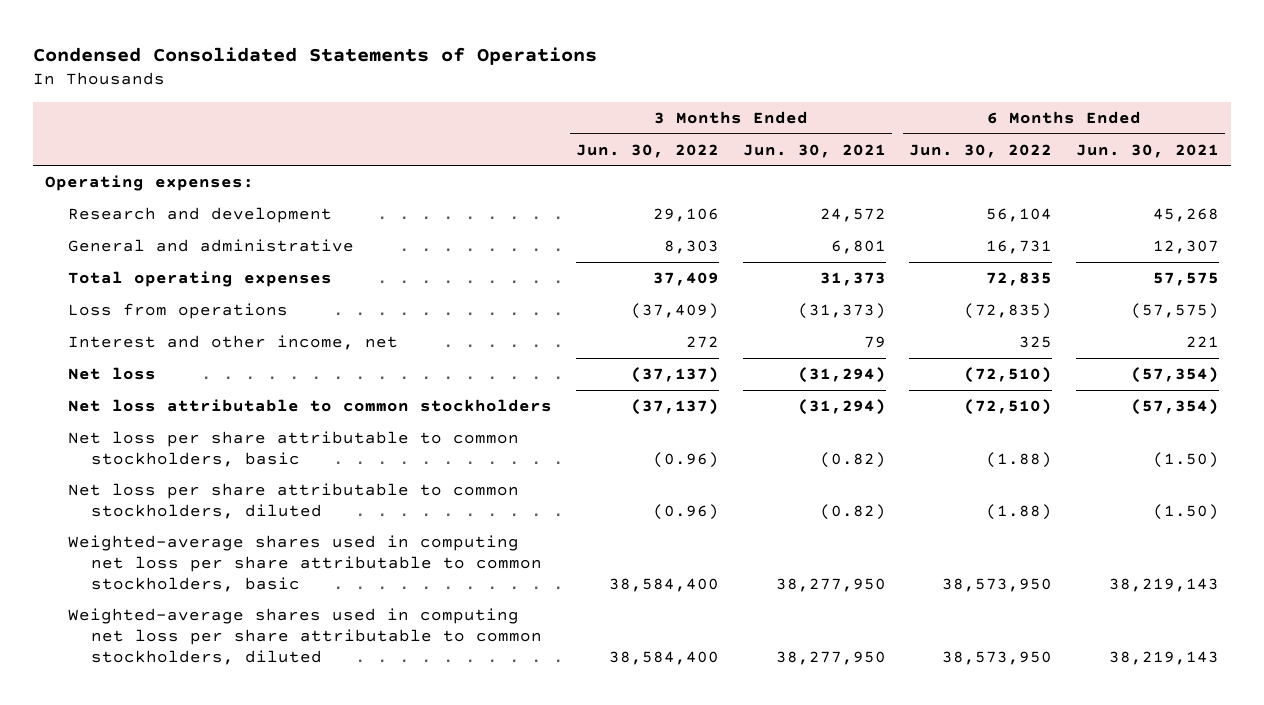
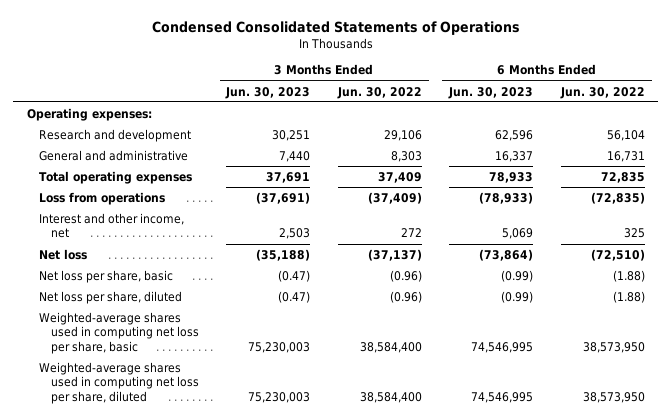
- | 3 Months Ended Jun. 30, 2022 | 3 Months Ended Jun. 30, 2021 | 6 Months Ended Jun. 30, 2022 | 6 Months Ended Jun. 30, 2021
+ | 3 Months Ended Jun. 30, 2023 | 3 Months Ended Jun. 30, 2022 | 6 Months Ended Jun. 30, 2023 | 6 Months Ended Jun. 30, 2022
- Net loss attributable to common stockholders | (37,137) | (31,294) | (72,510) | (57,354)
- Net loss per share attributable to common stockholders, basic | (0.96) | (0.82) | (1.88) | (1.50)
- Net loss per share attributable to common stockholders, diluted | (0.96) | (0.82) | (1.88) | (1.50)
- Weighted-average shares used in computing net loss per share attributable to common stockholders, basic | 38,584,400 | 38,277,950 | 38,573,950 | 38,219,143
- Weighted-average shares used in computing net loss per share attributable to common stockholders, diluted | 38,584,400 | 38,277,950 | 38,573,950 | 38,219,143
+ Net loss per share, basic | (0.47) | (0.96) | (0.99) | (1.88)
+ Net loss per share, diluted | (0.47) | (0.96) | (0.99) | (1.88)
+ Weighted-average shares used in computing net loss per share, basic | 75,230,003 | 38,584,400 | 74,546,995 | 38,573,950
+ Weighted-average shares used in computing net loss per share, diluted | 75,230,003 | 38,584,400 | 74,546,995 | 38,573,950

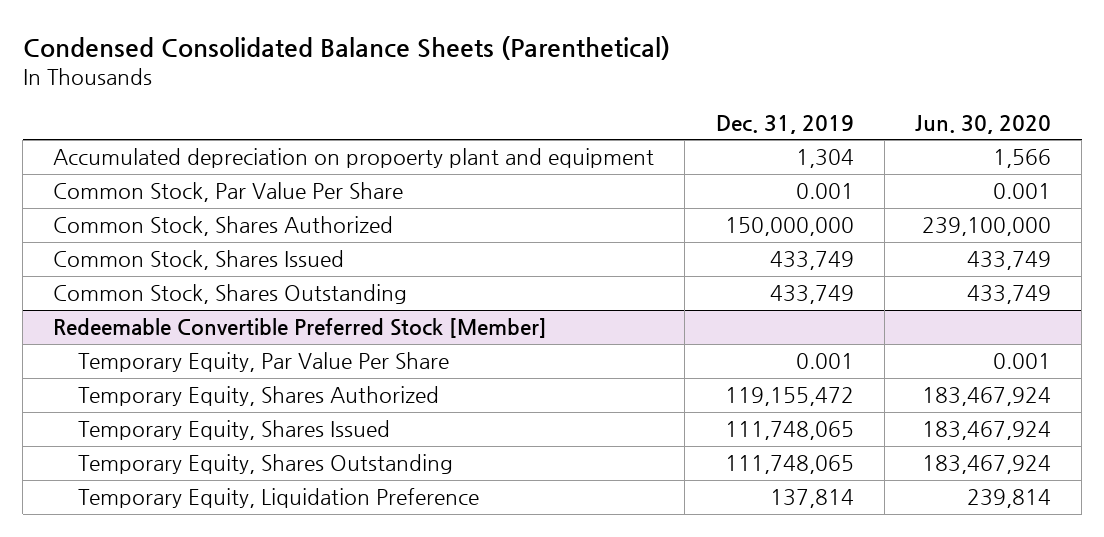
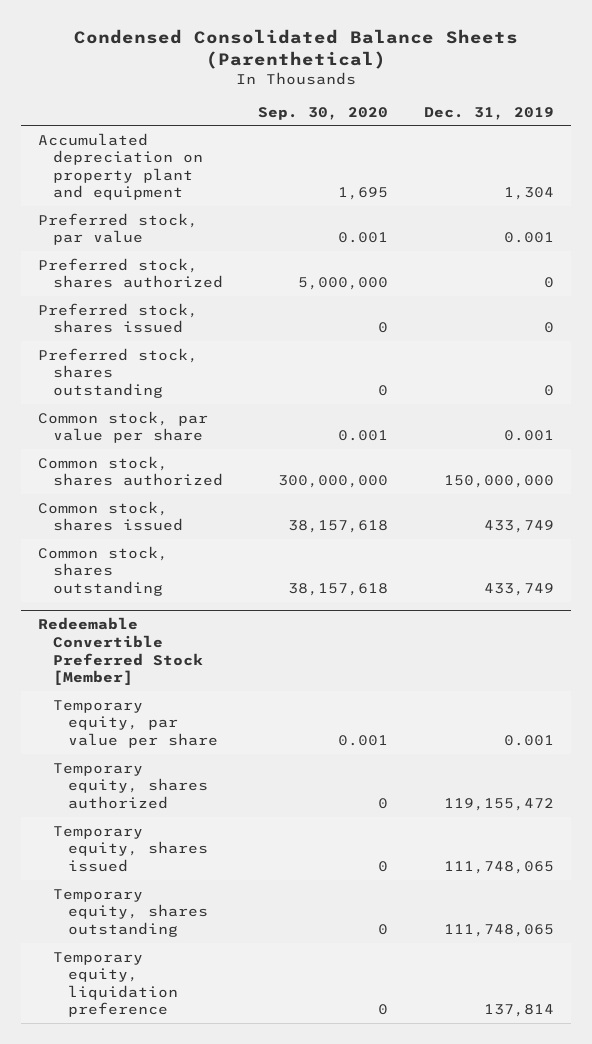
- | Dec. 31, 2019 | Jun. 30, 2020
+ | Sep. 30, 2020 | Dec. 31, 2019
- Accumulated depreciation on propoerty plant and equipment | 1,304 | 1,566
- Common Stock, Par Value Per Share | 0.001 | 0.001
- Common Stock, Shares Authorized | 150,000,000 | 239,100,000
- Common Stock, Shares Issued | 433,749 | 433,749
- Common Stock, Shares Outstanding | 433,749 | 433,749
+ Accumulated depreciation on property plant and equipment | 1,695 | 1,304
+ Preferred stock, par value | 0.001 | 0.001
+ Preferred stock, shares authorized | 5,000,000 | 0
+ Preferred stock, shares issued | 0 | 0
+ Preferred stock, shares outstanding | 0 | 0
+ Common stock, par value per share | 0.001 | 0.001
+ Common stock, shares authorized | 300,000,000 | 150,000,000
+ Common stock, shares issued | 38,157,618 | 433,749
+ Common stock, shares outstanding | 38,157,618 | 433,749
@ Redeemable Convertible Preferred Stock [Member]
- Temporary Equity, Par Value Per Share | 0.001 | 0.001
- Temporary Equity, Shares Authorized | 119,155,472 | 183,467,924
- Temporary Equity, Shares Issued | 111,748,065 | 183,467,924
- Temporary Equity, Shares Outstanding | 111,748,065 | 183,467,924
- Temporary Equity, Liquidation Preference | 137,814 | 239,814
+ Temporary equity, par value per share | 0.001 | 0.001
+ Temporary equity, shares authorized | 0 | 119,155,472
+ Temporary equity, shares issued | 0 | 111,748,065
+ Temporary equity, shares outstanding | 0 | 111,748,065
+ Temporary equity, liquidation preference | 0 | 137,814

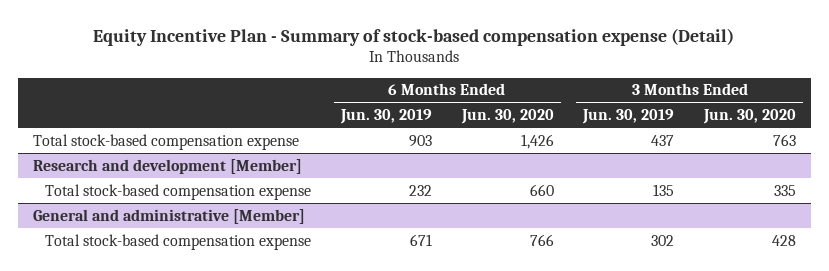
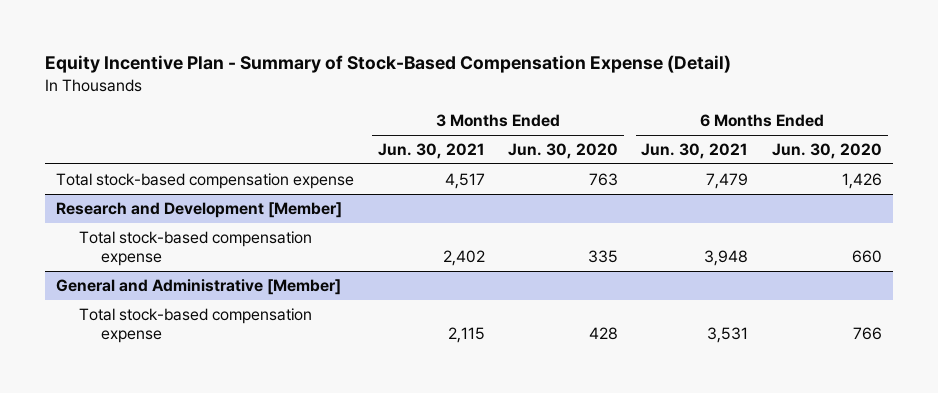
- Equity Incentive Plan - Summary of stock-based compensation expense (Detail)
+ Equity Incentive Plan - Summary of Stock-Based Compensation Expense (Detail)
- | 6 Months Ended Jun. 30, 2019 | 6 Months Ended Jun. 30, 2020 | 3 Months Ended Jun. 30, 2019 | 3 Months Ended Jun. 30, 2020
+ | 3 Months Ended Jun. 30, 2021 | 3 Months Ended Jun. 30, 2020 | 6 Months Ended Jun. 30, 2021 | 6 Months Ended Jun. 30, 2020
- Research and development [Member]
+ Research and Development [Member]
- General and administrative [Member]
+ General and Administrative [Member]

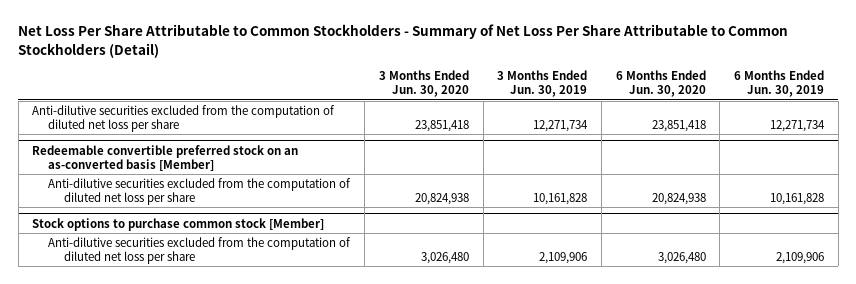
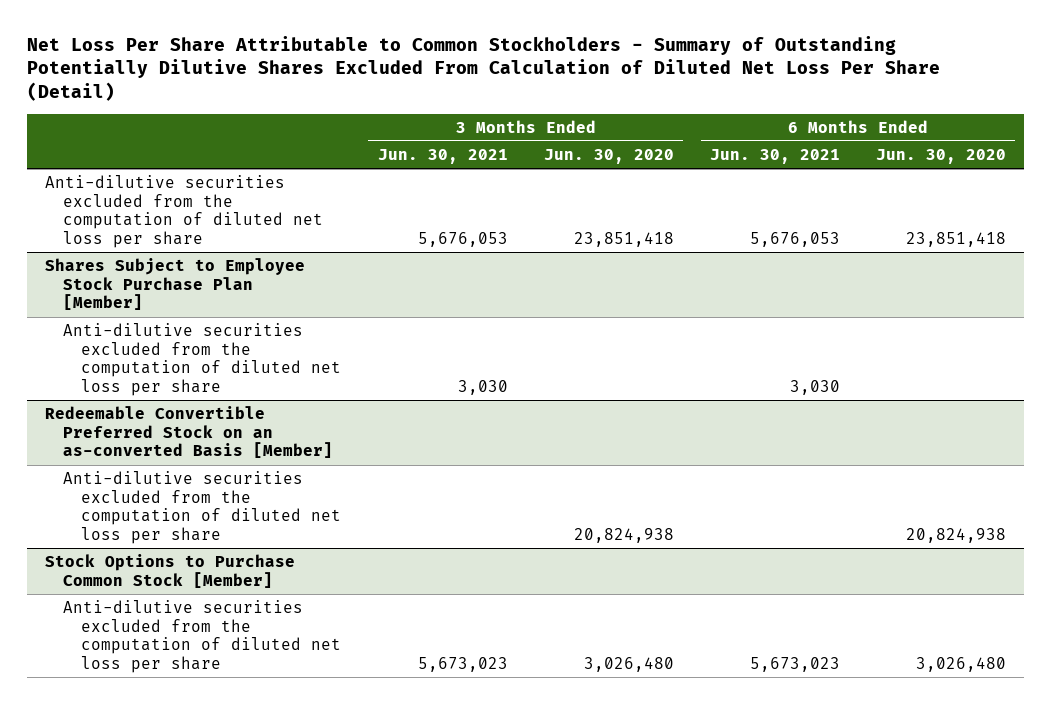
- Net Loss Per Share Attributable to Common Stockholders - Summary of Net Loss Per Share Attributable to Common Stockholders (Detail)
+ Net Loss Per Share Attributable to Common Stockholders - Summary of Outstanding Potentially Dilutive Shares Excluded From Calculation of Diluted Net Loss Per Share (Detail)
- | 3 Months Ended Jun. 30, 2020 | 3 Months Ended Jun. 30, 2019 | 6 Months Ended Jun. 30, 2020 | 6 Months Ended Jun. 30, 2019
+ | 3 Months Ended Jun. 30, 2021 | 3 Months Ended Jun. 30, 2020 | 6 Months Ended Jun. 30, 2021 | 6 Months Ended Jun. 30, 2020
- Redeemable convertible preferred stock on an as-converted basis [Member]
+ Shares Subject to Employee Stock Purchase Plan [Member]
+ Anti-dilutive securities excluded from the computation of diluted net loss per share | 3,030 | | 3,030 |
+ Redeemable Convertible Preferred Stock on an as-converted Basis [Member]
- Stock options to purchase common stock [Member]
+ Stock Options to Purchase Common Stock [Member]

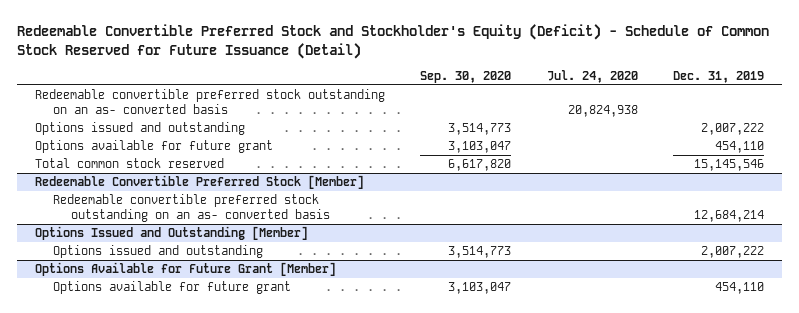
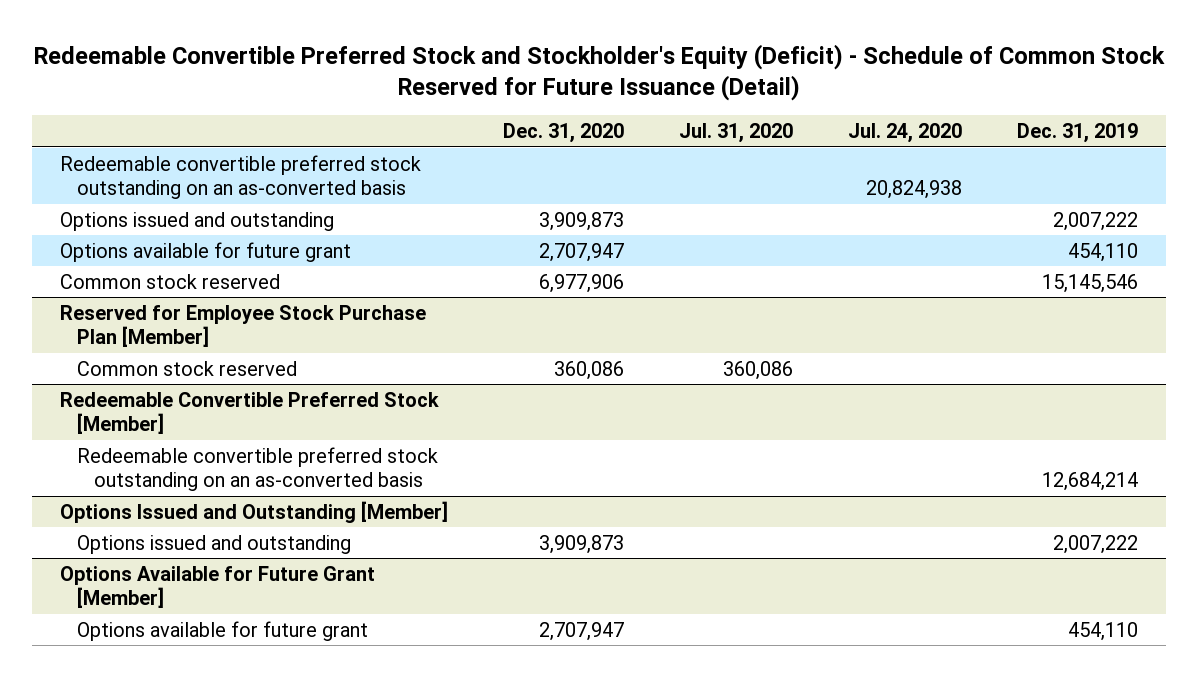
- | Sep. 30, 2020 | Jul. 24, 2020 | Dec. 31, 2019
+ | Dec. 31, 2020 | Jul. 31, 2020 | Jul. 24, 2020 | Dec. 31, 2019
- Redeemable convertible preferred stock outstanding on an as- converted basis | | 20,824,938 |
+ Redeemable convertible preferred stock outstanding on an as-converted basis | | | 20,824,938 |
- Total common stock reserved | 6,617,820 | | 15,145,546
+ Common stock reserved | 6,977,906 | | | 15,145,546
+ Reserved for Employee Stock Purchase Plan [Member]
+ Common stock reserved | 360,086 | 360,086 | |
@ Redeemable Convertible Preferred Stock [Member]
- Redeemable convertible preferred stock outstanding on an as- converted basis | | | 12,684,214
+ Redeemable convertible preferred stock outstanding on an as-converted basis | | | | 12,684,214

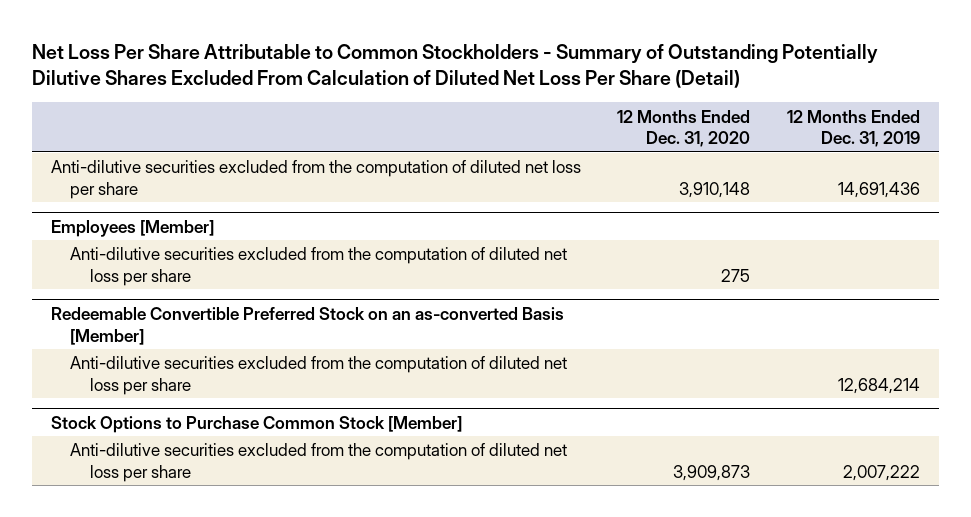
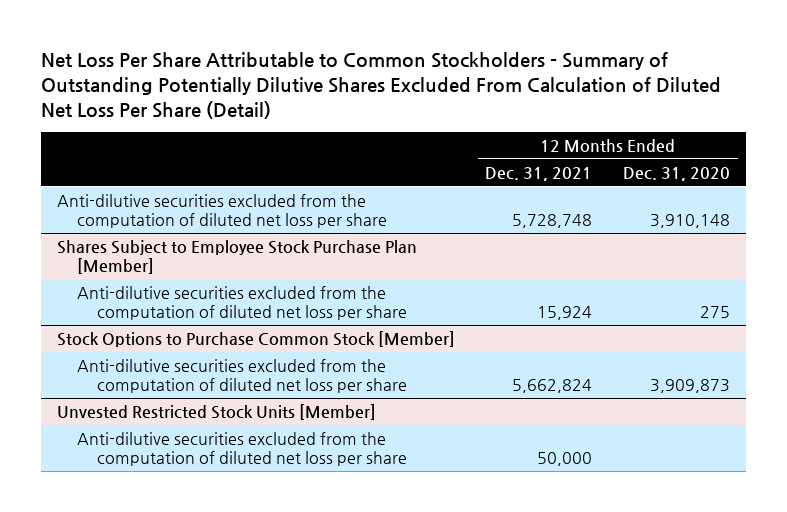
- | 12 Months Ended Dec. 31, 2020 | 12 Months Ended Dec. 31, 2019
+ | 12 Months Ended Dec. 31, 2021 | 12 Months Ended Dec. 31, 2020
- Employees [Member]
+ Shares Subject to Employee Stock Purchase Plan [Member]
- Redeemable Convertible Preferred Stock on an as-converted Basis [Member]
- Anti-dilutive securities excluded from the computation of diluted net loss per share | | 12,684,214
+ Unvested Restricted Stock Units [Member]
+ Anti-dilutive securities excluded from the computation of diluted net loss per share | 50,000 |

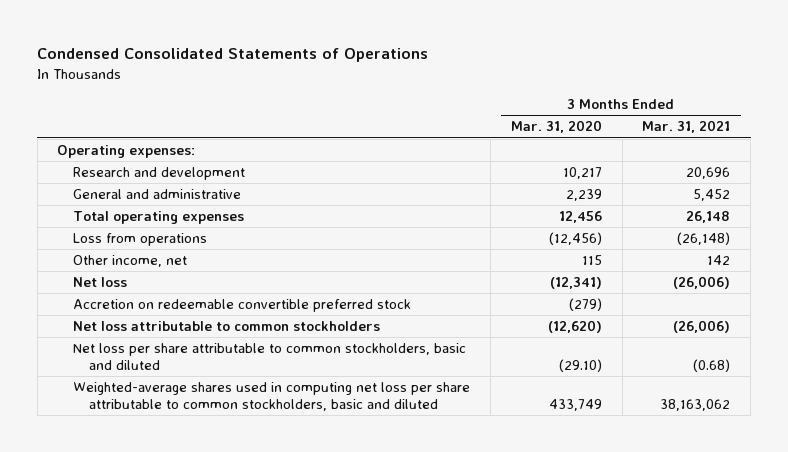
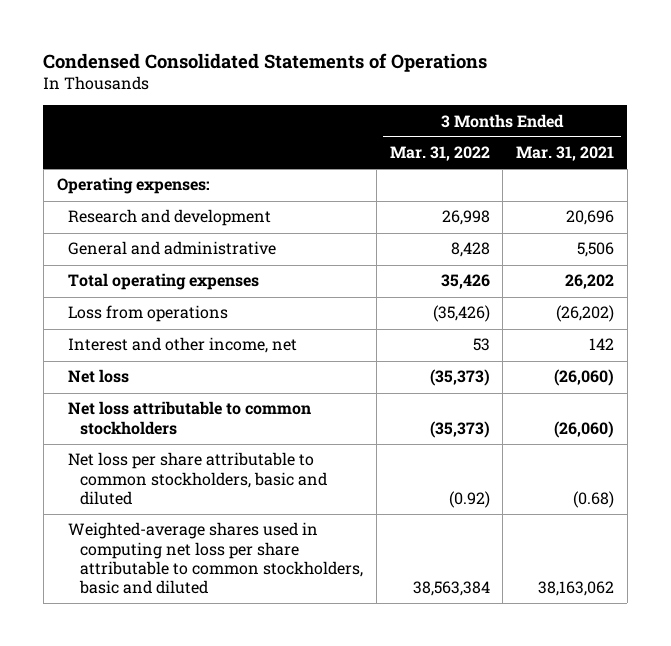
- | 3 Months Ended Mar. 31, 2020 | 3 Months Ended Mar. 31, 2021
+ | 3 Months Ended Mar. 31, 2022 | 3 Months Ended Mar. 31, 2021
- General and administrative | 2,239 | 5,452
- Total operating expenses | 12,456 | 26,148
- Loss from operations | (12,456) | (26,148)
- Other income, net | 115 | 142
- Net loss | (12,341) | (26,006)
- Accretion on redeemable convertible preferred stock | (279) |
- Net loss attributable to common stockholders | (12,620) | (26,006)
+ General and administrative | 8,428 | 5,506
+ Total operating expenses | 35,426 | 26,202
+ Loss from operations | (35,426) | (26,202)
+ Interest and other income, net | 53 | 142
+ Net loss | (35,373) | (26,060)
+ Net loss attributable to common stockholders | (35,373) | (26,060)

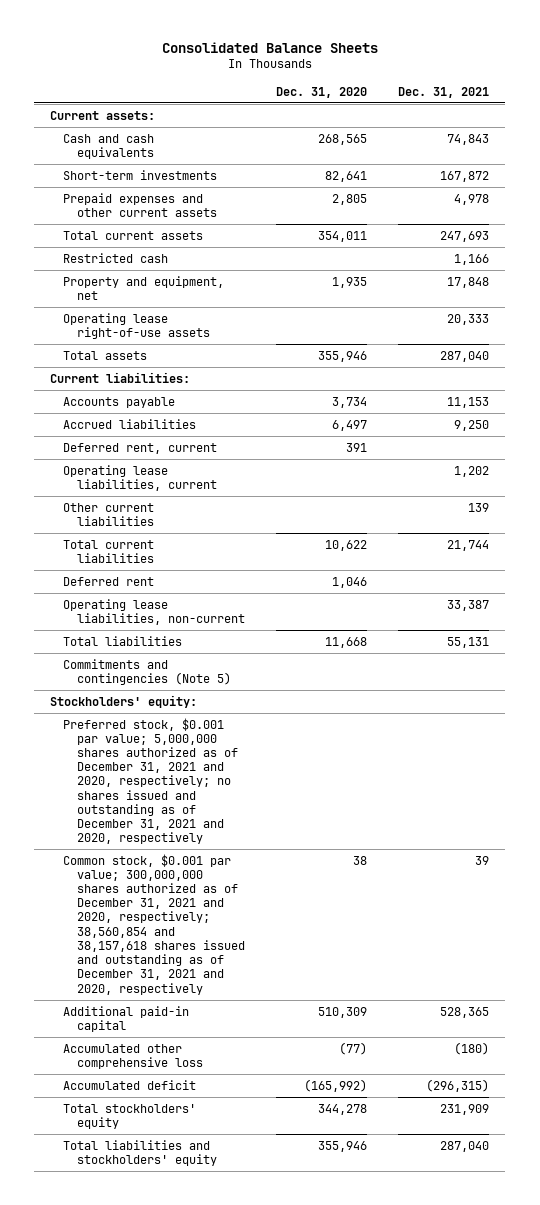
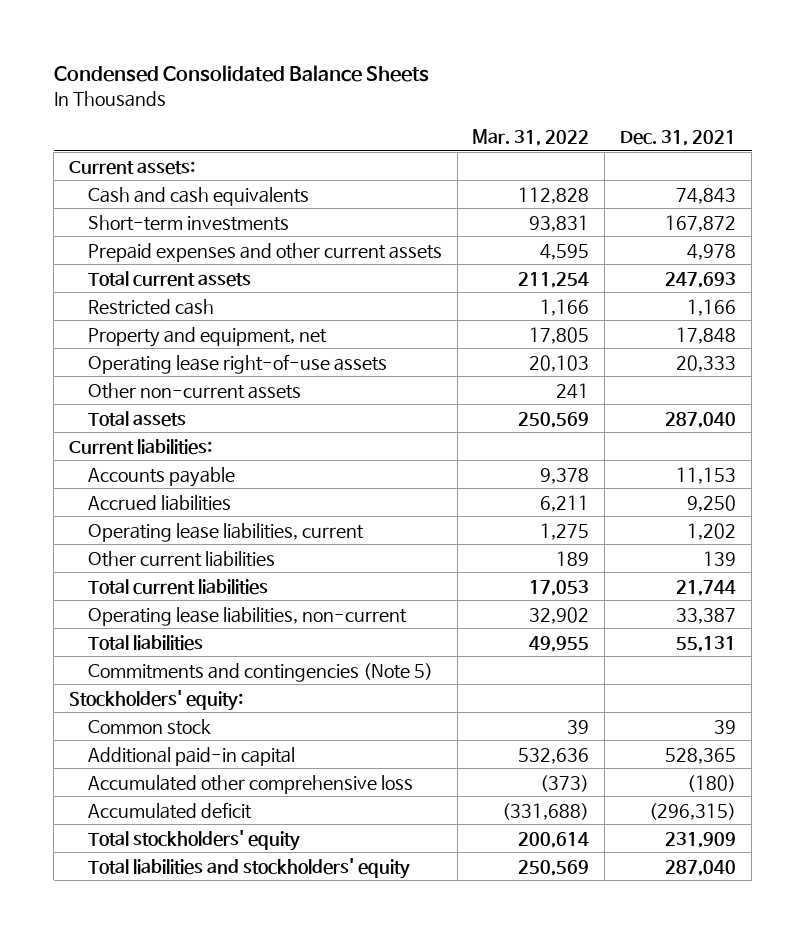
- Consolidated Balance Sheets
+ Condensed Consolidated Balance Sheets
- | Dec. 31, 2020 | Dec. 31, 2021
+ | Mar. 31, 2022 | Dec. 31, 2021
+ Other non-current assets | 241 |
- Deferred rent, current | 391 |
- Deferred rent | 1,046 |
- Preferred stock, $0.001 par value; 5,000,000 shares authorized as of December 31, 2021 and 2020, respectively; no shares issued and outstanding as of December 31, 2021 and 2020, respectively
- Common stock, $0.001 par value; 300,000,000 shares authorized as of December 31, 2021 and 2020, respectively; 38,560,854 and 38,157,618 shares issued and outstanding as of December 31, 2021 and 2020, respectively | 38 | 39
+ Common stock | 39 | 39

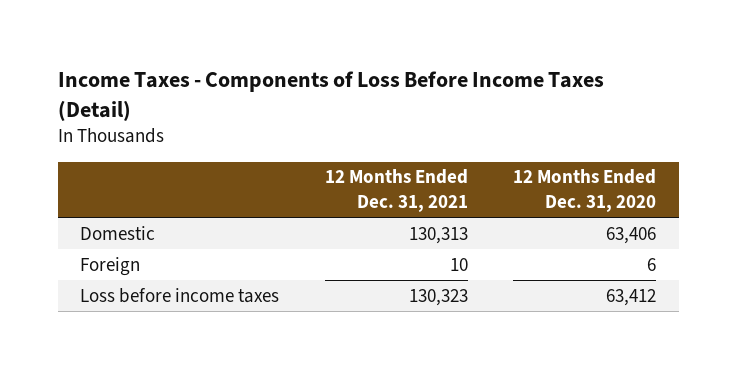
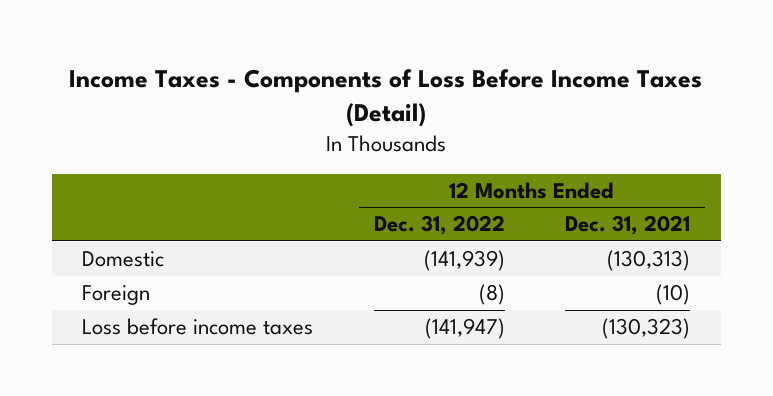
- | 12 Months Ended Dec. 31, 2021 | 12 Months Ended Dec. 31, 2020
+ | 12 Months Ended Dec. 31, 2022 | 12 Months Ended Dec. 31, 2021
- Domestic | 130,313 | 63,406
- Foreign | 10 | 6
- Loss before income taxes | 130,323 | 63,412
+ Domestic | (141,939) | (130,313)
+ Foreign | (8) | (10)
+ Loss before income taxes | (141,947) | (130,323)

